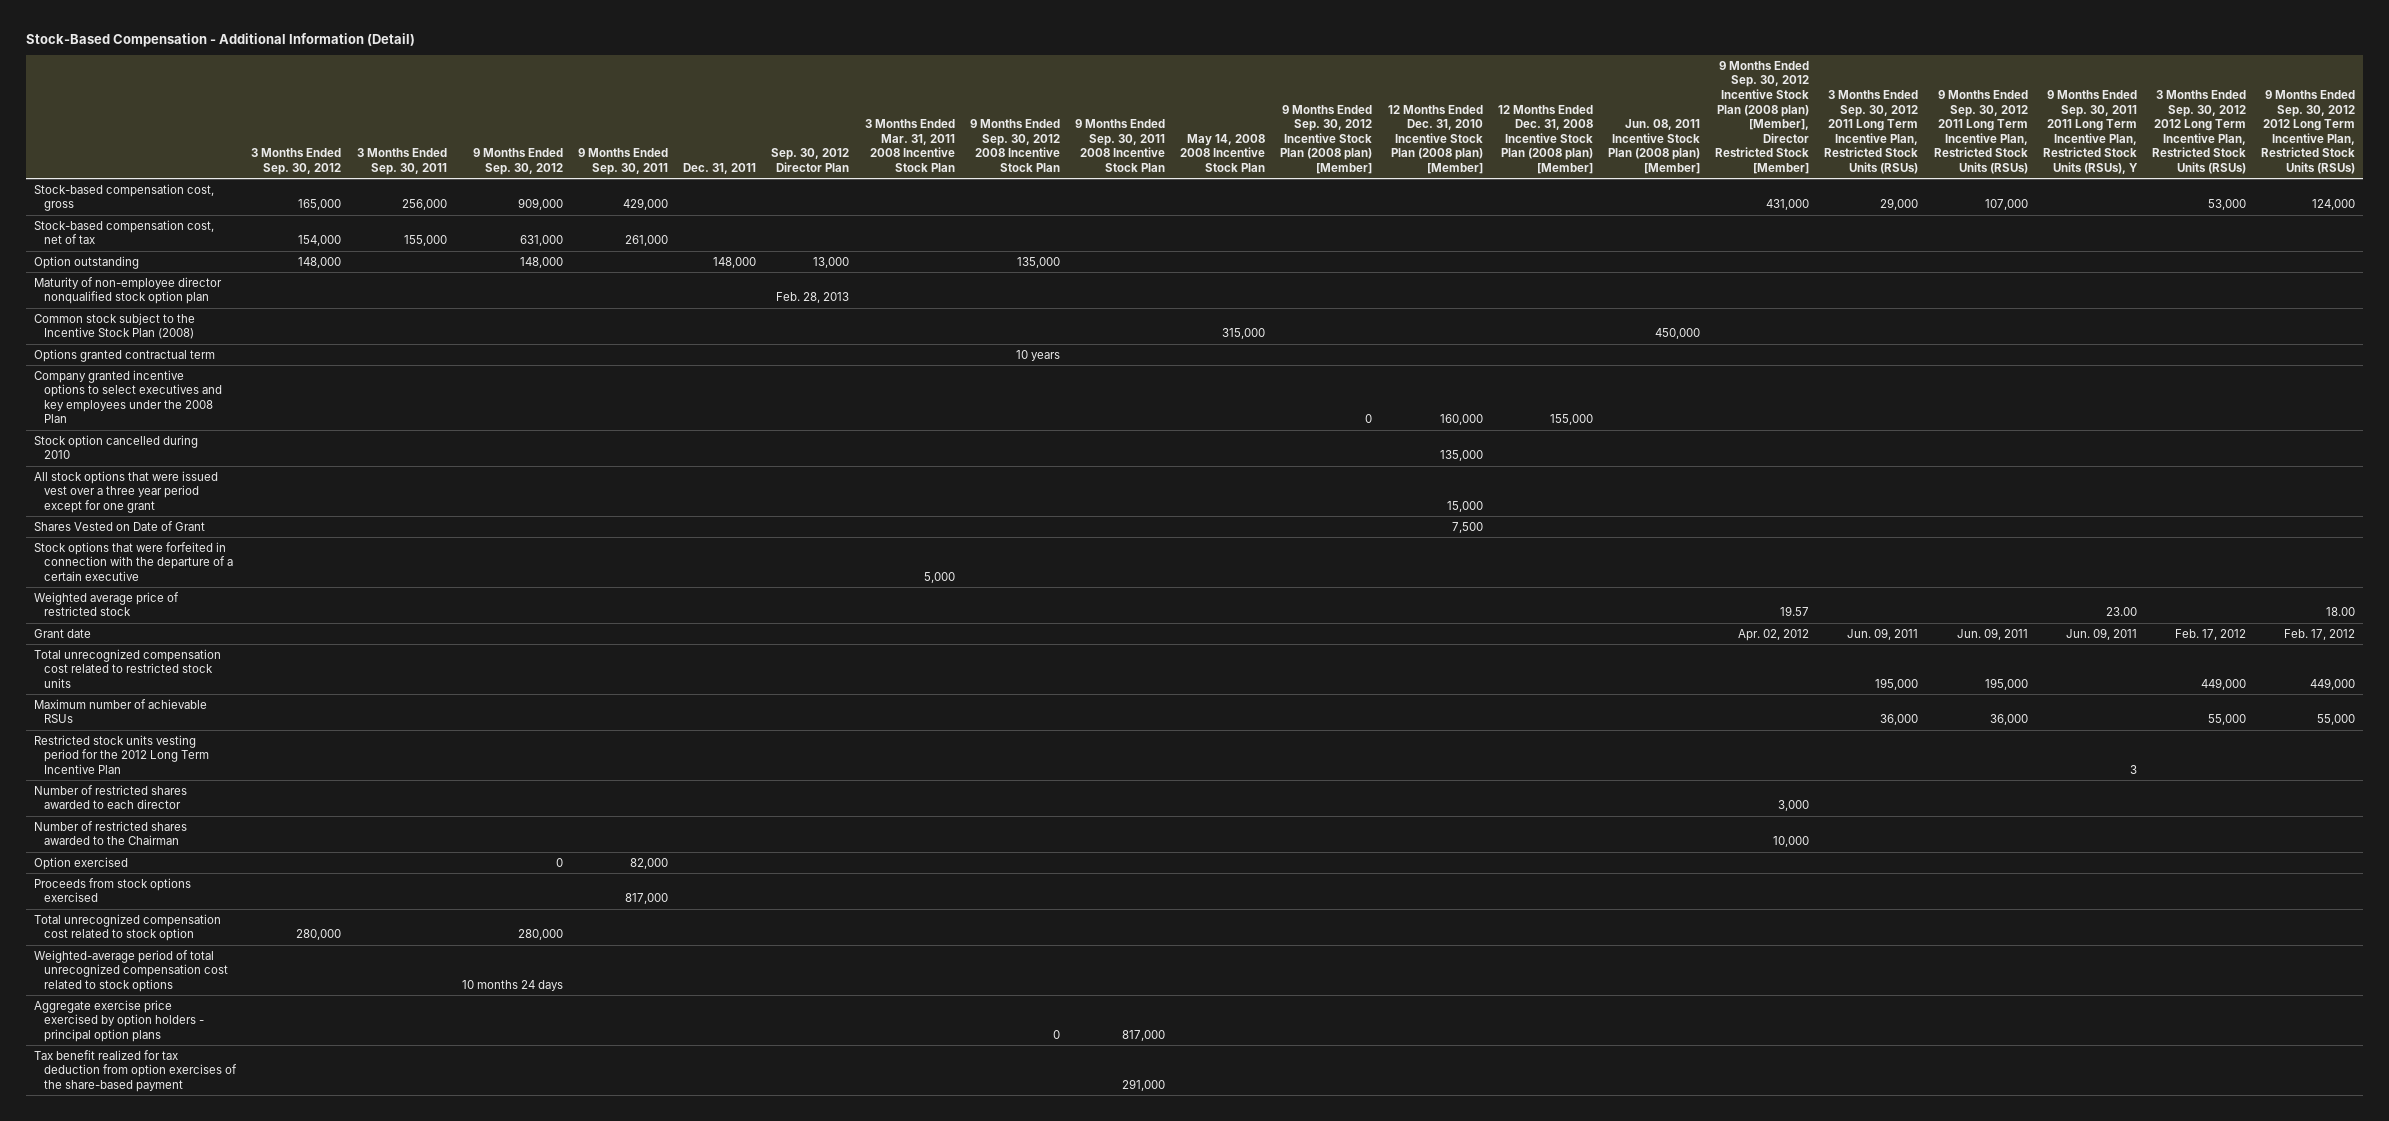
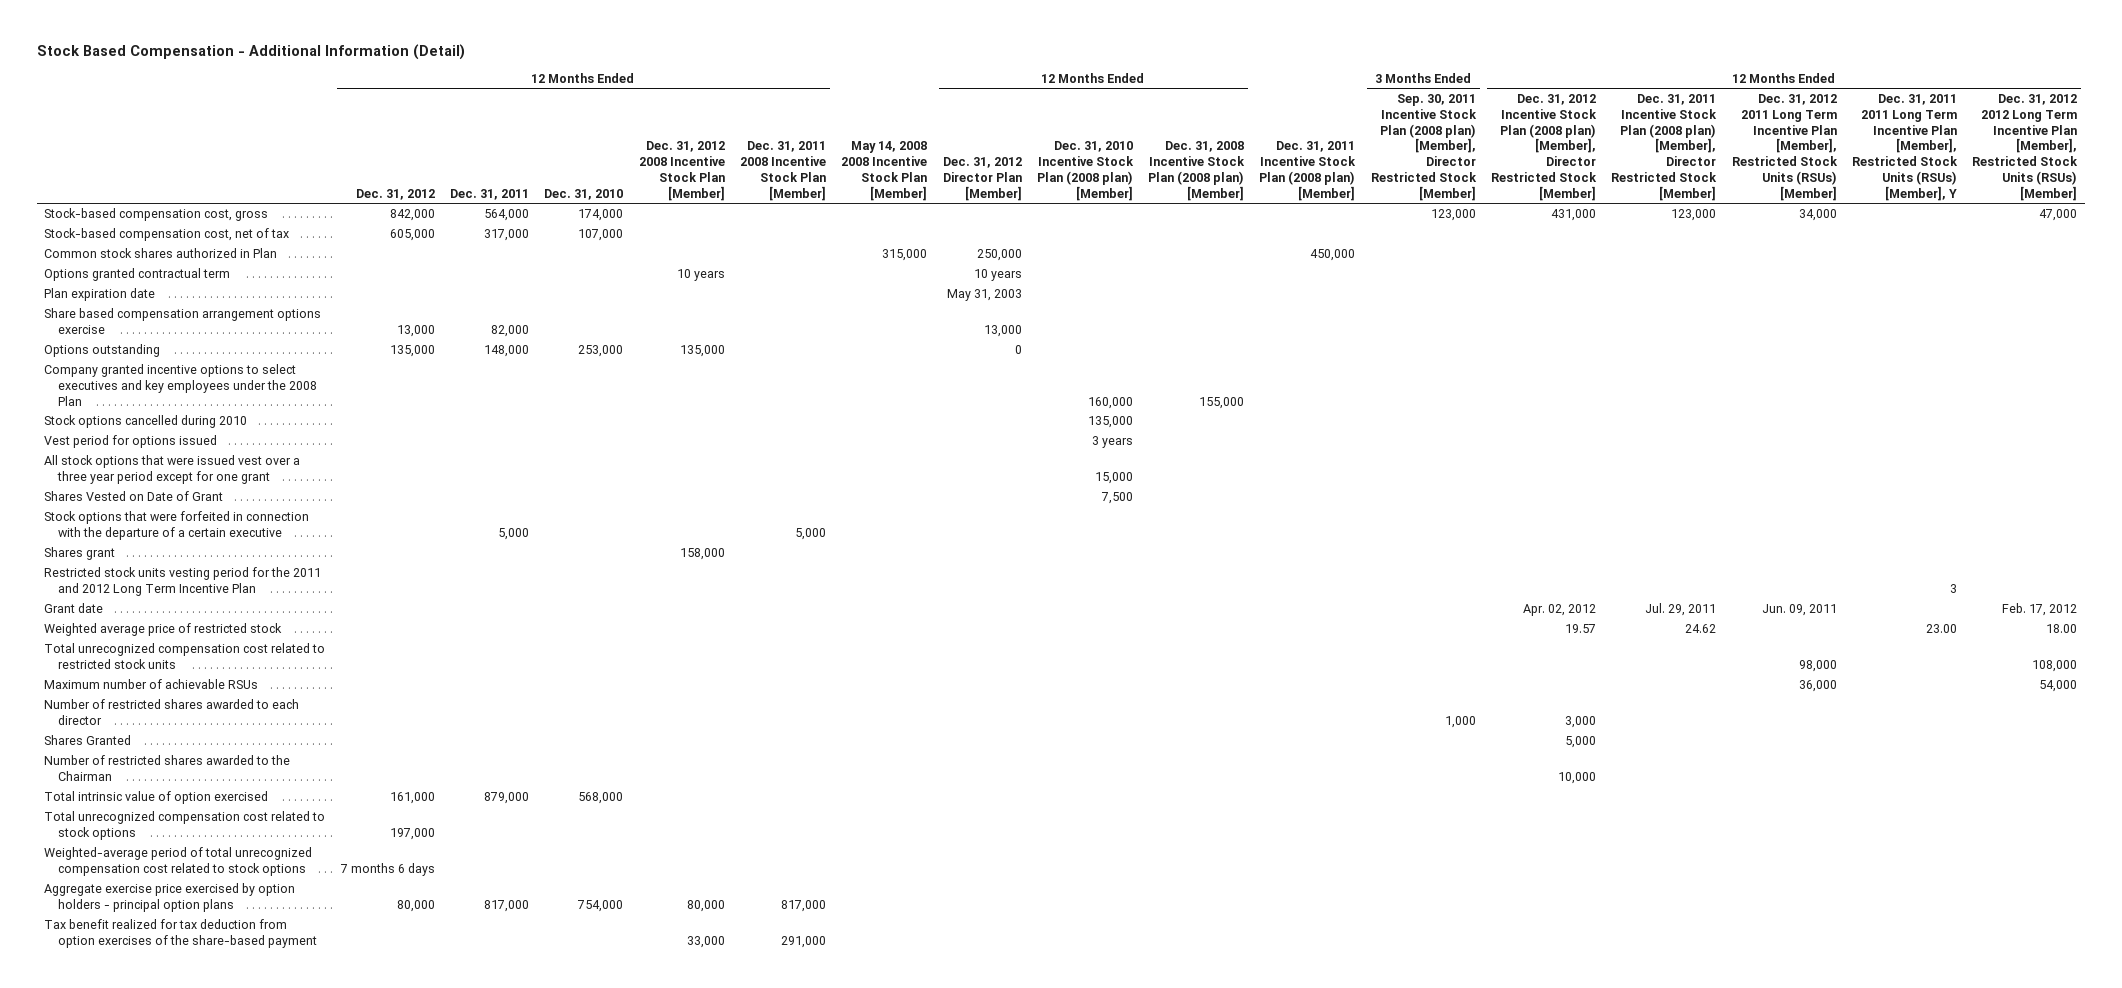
- Stock-Based Compensation - Additional Information (Detail)
+ Stock Based Compensation - Additional Information (Detail)
- | 3 Months Ended Sep. 30, 2012 | 3 Months Ended Sep. 30, 2011 | 9 Months Ended Sep. 30, 2012 | 9 Months Ended Sep. 30, 2011 | Dec. 31, 2011 | Sep. 30, 2012 Director Plan | 3 Months Ended Mar. 31, 2011 2008 Incentive Stock Plan | 9 Months Ended Sep. 30, 2012 2008 Incentive Stock Plan | 9 Months Ended Sep. 30, 2011 2008 Incentive Stock Plan | May 14, 2008 2008 Incentive Stock Plan | 9 Months Ended Sep. 30, 2012 Incentive Stock Plan (2008 plan) [Member] | 12 Months Ended Dec. 31, 2010 Incentive Stock Plan (2008 plan) [Member] | 12 Months Ended Dec. 31, 2008 Incentive Stock Plan (2008 plan) [Member] | Jun. 08, 2011 Incentive Stock Plan (2008 plan) [Member] | 9 Months Ended Sep. 30, 2012 Incentive Stock Plan (2008 plan) [Member], Director Restricted Stock [Member] | 3 Months Ended Sep. 30, 2012 2011 Long Term Incentive Plan, Restricted Stock Units (RSUs) | 9 Months Ended Sep. 30, 2012 2011 Long Term Incentive Plan, Restricted Stock Units (RSUs) | 9 Months Ended Sep. 30, 2011 2011 Long Term Incentive Plan, Restricted Stock Units (RSUs), Y | 3 Months Ended Sep. 30, 2012 2012 Long Term Incentive Plan, Restricted Stock Units (RSUs) | 9 Months Ended Sep. 30, 2012 2012 Long Term Incentive Plan, Restricted Stock Units (RSUs)
+ | 12 Months Ended Dec. 31, 2012 | 12 Months Ended Dec. 31, 2011 | 12 Months Ended Dec. 31, 2010 | 12 Months Ended Dec. 31, 2012 2008 Incentive Stock Plan [Member] | 12 Months Ended Dec. 31, 2011 2008 Incentive Stock Plan [Member] | May 14, 2008 2008 Incentive Stock Plan [Member] | 12 Months Ended Dec. 31, 2012 Director Plan [Member] | 12 Months Ended Dec. 31, 2010 Incentive Stock Plan (2008 plan) [Member] | 12 Months Ended Dec. 31, 2008 Incentive Stock Plan (2008 plan) [Member] | Dec. 31, 2011 Incentive Stock Plan (2008 plan) [Member] | 3 Months Ended Sep. 30, 2011 Incentive Stock Plan (2008 plan) [Member], Director Restricted Stock [Member] | 12 Months Ended Dec. 31, 2012 Incentive Stock Plan (2008 plan) [Member], Director Restricted Stock [Member] | 12 Months Ended Dec. 31, 2011 Incentive Stock Plan (2008 plan) [Member], Director Restricted Stock [Member] | 12 Months Ended Dec. 31, 2012 2011 Long Term Incentive Plan [Member], Restricted Stock Units (RSUs) [Member] | 12 Months Ended Dec. 31, 2011 2011 Long Term Incentive Plan [Member], Restricted Stock Units (RSUs) [Member], Y | 12 Months Ended Dec. 31, 2012 2012 Long Term Incentive Plan [Member], Restricted Stock Units (RSUs) [Member]
- Option outstanding | 148,000 | | 148,000 | | 148,000 | 13,000 | | 135,000 | | | | | | | | | | | |
- Maturity of non-employee director nonqualified stock option plan | | | | | | Feb. 28, 2013 | | | | | | | | | | | | | |
- Common stock subject to the Incentive Stock Plan (2008) | | | | | | | | | | 315,000 | | | | 450,000 | | | | | |
+ Common stock shares authorized in Plan | | | | | | 315,000 | 250,000 | | | 450,000 | | | | | |
+ Plan expiration date | | | | | | | May 31, 2003 | | | | | | | | |
+ Share based compensation arrangement options exercise | 13,000 | 82,000 | | | | | 13,000 | | | | | | | | |
+ Options outstanding | 135,000 | 148,000 | 253,000 | 135,000 | | | 0 | | | | | | | | |
- Stock option cancelled during 2010 | | | | | | | | | | | | 135,000 | | | | | | | |
+ Stock options cancelled during 2010 | | | | | | | | 135,000 | | | | | | | |
+ Vest period for options issued | | | | | | | | 3 years | | | | | | | |
+ Shares grant | | | | 158,000 | | | | | | | | | | | |
+ Restricted stock units vesting period for the 2011 and 2012 Long Term Incentive Plan | | | | | | | | | | | | | | | 3 |
moved down: Weighted average price of restricted stock | | | | | | | | | | | | 19.57 | 24.62 | | 23.00 | 18.00
- Restricted stock units vesting period for the 2012 Long Term Incentive Plan | | | | | | | | | | | | | | | | | | 3 | |
+ Shares Granted | | | | | | | | | | | | 5,000 | | | |
- Option exercised | | | 0 | 82,000 | | | | | | | | | | | | | | | |
- Proceeds from stock options exercised | | | | 817,000 | | | | | | | | | | | | | | | |
- Total unrecognized compensation cost related to stock option | 280,000 | | 280,000 | | | | | | | | | | | | | | | | |
+ Total intrinsic value of option exercised | 161,000 | 879,000 | 568,000 | | | | | | | | | | | | |
+ Total unrecognized compensation cost related to stock options | 197,000 | | | | | | | | | | | | | | |

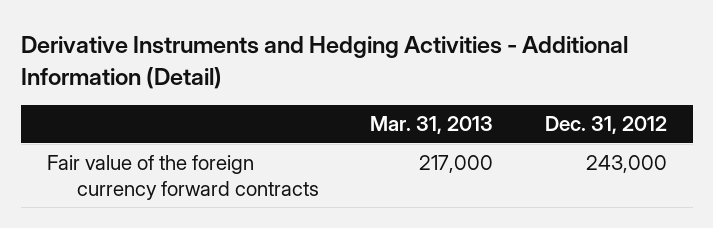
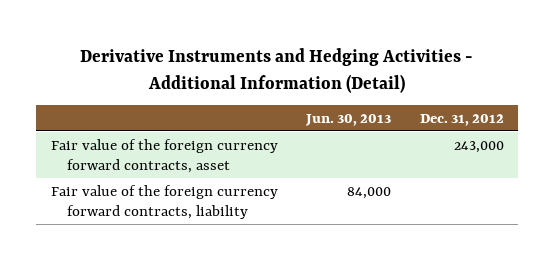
- | Mar. 31, 2013 | Dec. 31, 2012
+ | Jun. 30, 2013 | Dec. 31, 2012
- Fair value of the foreign currency forward contracts | 217,000 | 243,000
+ Fair value of the foreign currency forward contracts, asset | | 243,000
+ Fair value of the foreign currency forward contracts, liability | 84,000 |

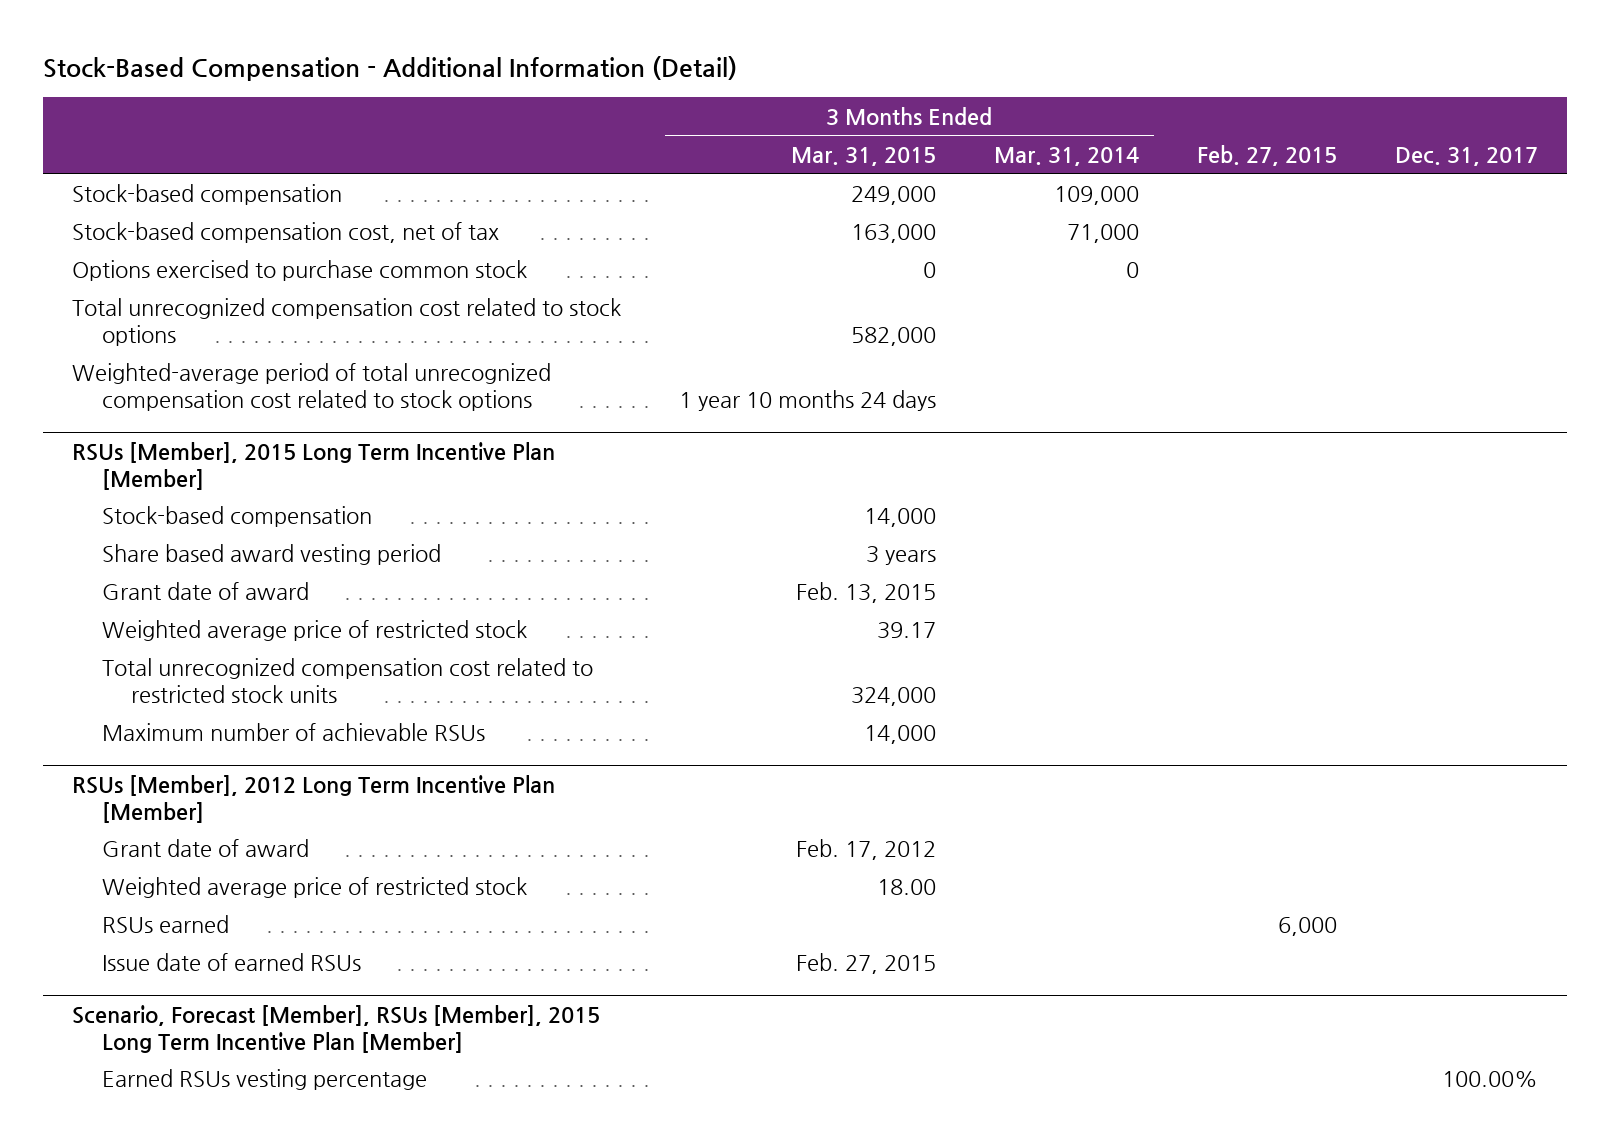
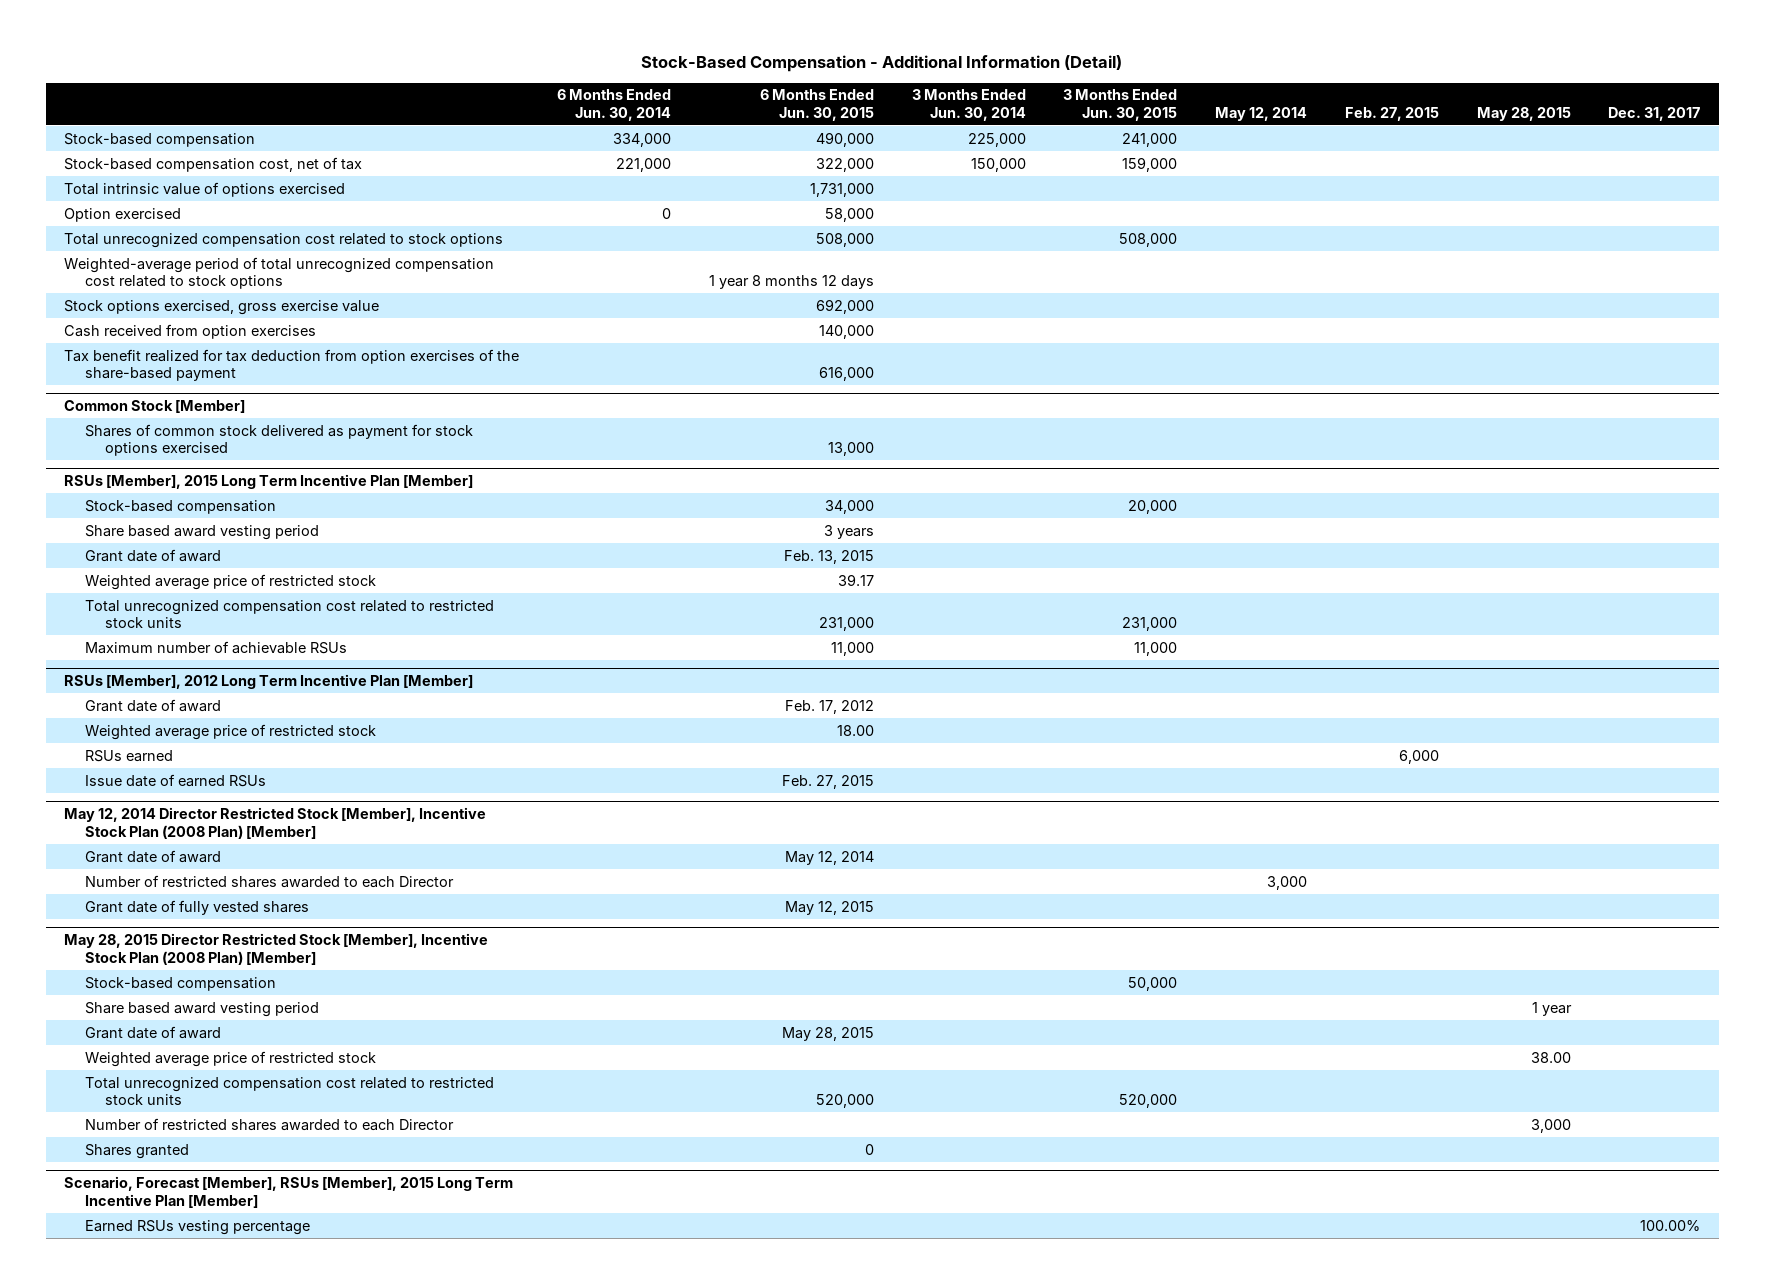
- | 3 Months Ended Mar. 31, 2015 | 3 Months Ended Mar. 31, 2014 | Feb. 27, 2015 | Dec. 31, 2017
+ | 6 Months Ended Jun. 30, 2014 | 6 Months Ended Jun. 30, 2015 | 3 Months Ended Jun. 30, 2014 | 3 Months Ended Jun. 30, 2015 | May 12, 2014 | Feb. 27, 2015 | May 28, 2015 | Dec. 31, 2017
- Options exercised to purchase common stock | 0 | 0 | |
+ Total intrinsic value of options exercised | | 1,731,000 | | | | | |
+ Option exercised | 0 | 58,000 | | | | | |
+ Stock options exercised, gross exercise value | | 692,000 | | | | | |
+ Cash received from option exercises | | 140,000 | | | | | |
+ Tax benefit realized for tax deduction from option exercises of the share-based payment | | 616,000 | | | | | |
+ Common Stock [Member]
+ Shares of common stock delivered as payment for stock options exercised | | 13,000 | | | | | |
+ May 12, 2014 Director Restricted Stock [Member], Incentive Stock Plan (2008 Plan) [Member]
+ Grant date of award | | May 12, 2014 | | | | | |
+ Number of restricted shares awarded to each Director | | | | | 3,000 | | |
+ Grant date of fully vested shares | | May 12, 2015 | | | | | |
+ May 28, 2015 Director Restricted Stock [Member], Incentive Stock Plan (2008 Plan) [Member]
+ Stock-based compensation | | | | 50,000 | | | |
+ Share based award vesting period | | | | | | | 1 year |
+ Grant date of award | | May 28, 2015 | | | | | |
+ Weighted average price of restricted stock | | | | | | | 38.00 |
+ Total unrecognized compensation cost related to restricted stock units | | 520,000 | | 520,000 | | | |
+ Number of restricted shares awarded to each Director | | | | | | | 3,000 |
+ Shares granted | | 0 | | | | | |

